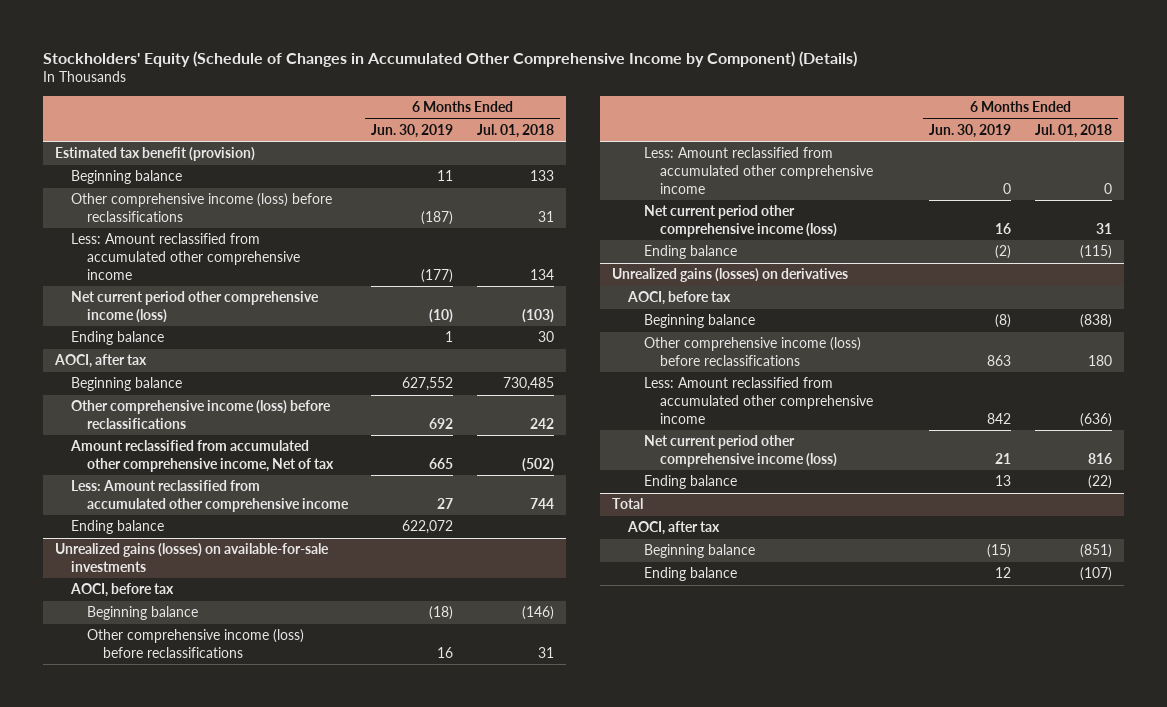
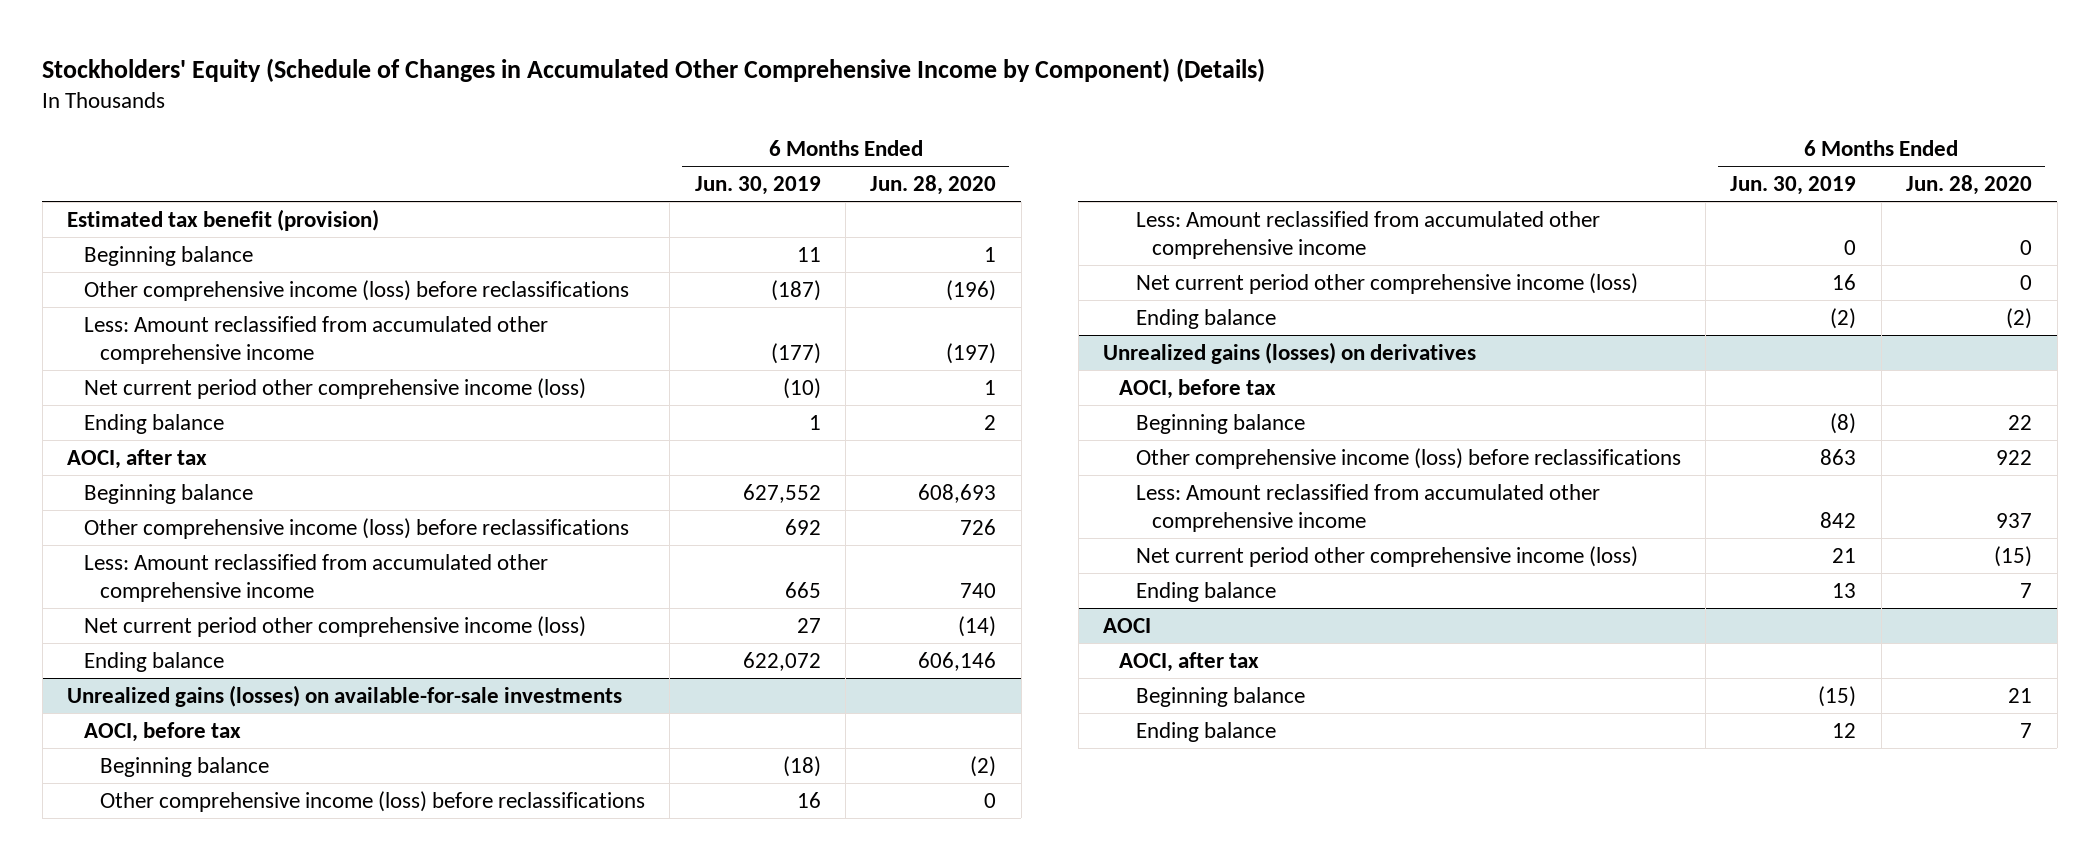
- | 6 Months Ended Jun. 30, 2019 | 6 Months Ended Jul. 01, 2018
+ | 6 Months Ended Jun. 30, 2019 | 6 Months Ended Jun. 28, 2020
- Amount reclassified from accumulated other comprehensive income, Net of tax | 665 | (502)
- Less: Amount reclassified from accumulated other comprehensive income | 27 | 744
+ Less: Amount reclassified from accumulated other comprehensive income | 665 | 740
+ Net current period other comprehensive income (loss) | 27 | (14)
- Total
+ AOCI

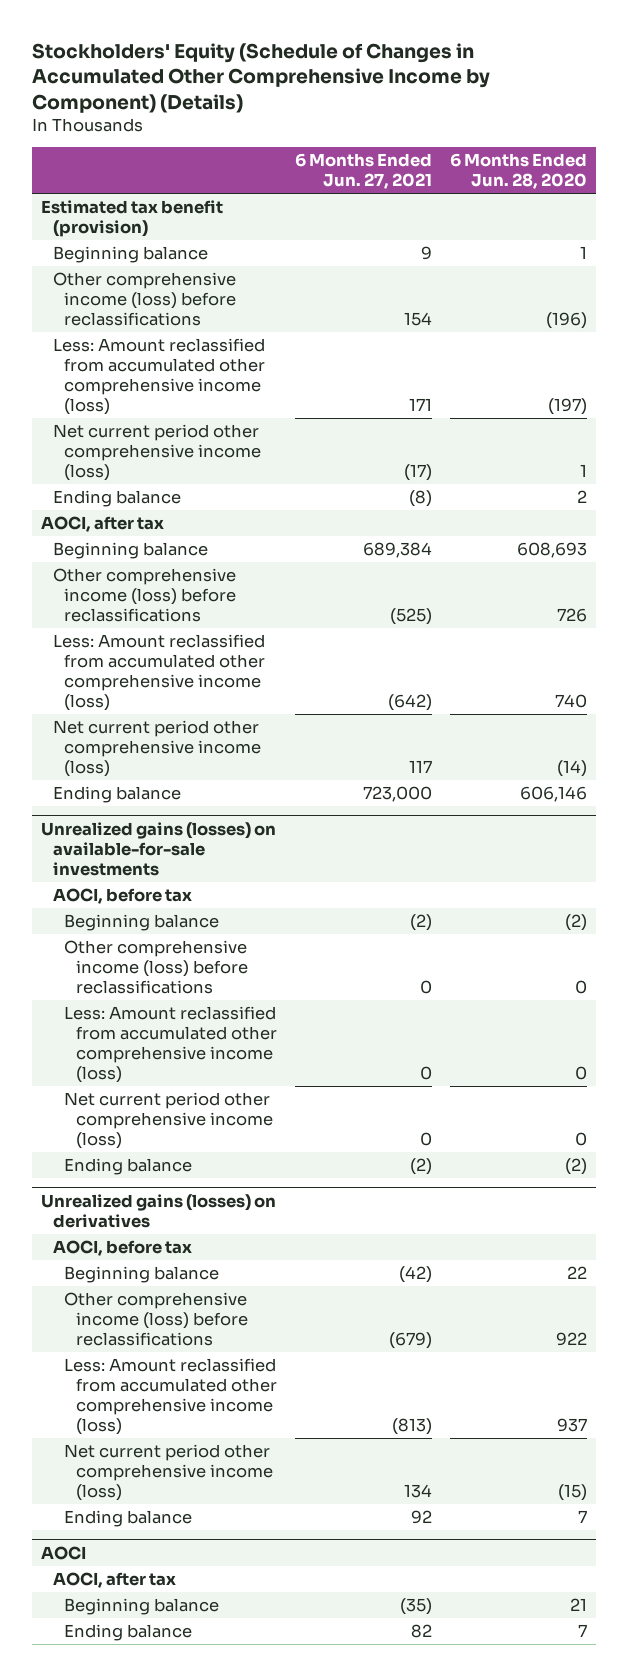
- | 6 Months Ended Jun. 30, 2019 | 6 Months Ended Jun. 28, 2020
+ | 6 Months Ended Jun. 27, 2021 | 6 Months Ended Jun. 28, 2020
- Less: Amount reclassified from accumulated other comprehensive income | (177) | (197)
+ Less: Amount reclassified from accumulated other comprehensive income (loss) | 171 | (197)
- Less: Amount reclassified from accumulated other comprehensive income | 665 | 740
+ Less: Amount reclassified from accumulated other comprehensive income (loss) | (642) | 740
@ Unrealized gains (losses) on available-for-sale investments
- Less: Amount reclassified from accumulated other comprehensive income | 0 | 0
+ Less: Amount reclassified from accumulated other comprehensive income (loss) | 0 | 0
@ Unrealized gains (losses) on derivatives
- Less: Amount reclassified from accumulated other comprehensive income | 842 | 937
+ Less: Amount reclassified from accumulated other comprehensive income (loss) | (813) | 937

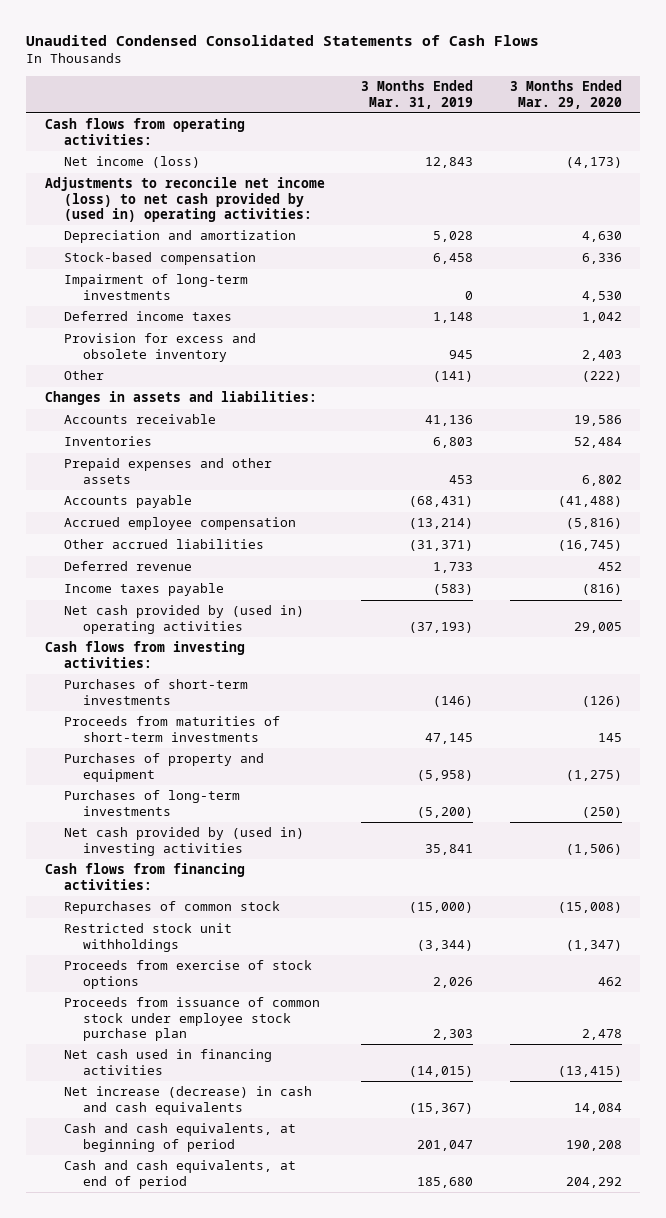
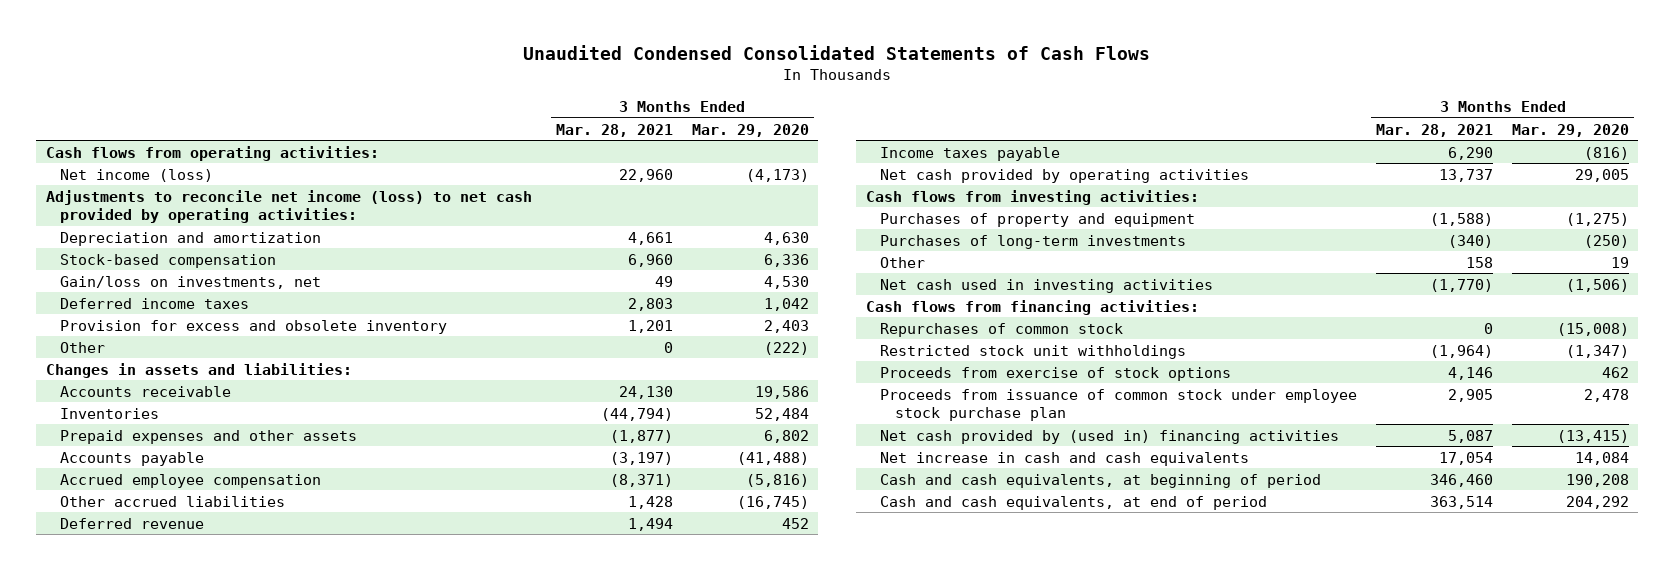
- | 3 Months Ended Mar. 31, 2019 | 3 Months Ended Mar. 29, 2020
+ | 3 Months Ended Mar. 28, 2021 | 3 Months Ended Mar. 29, 2020
- Adjustments to reconcile net income (loss) to net cash provided by (used in) operating activities:
+ Adjustments to reconcile net income (loss) to net cash provided by operating activities:
- Impairment of long-term investments | 0 | 4,530
+ Gain/loss on investments, net | 49 | 4,530
- Net cash provided by (used in) operating activities | (37,193) | 29,005
+ Net cash provided by operating activities | 13,737 | 29,005
- Purchases of short-term investments | (146) | (126)
- Proceeds from maturities of short-term investments | 47,145 | 145
- Net cash provided by (used in) investing activities | 35,841 | (1,506)
+ Other | 158 | 19
+ Net cash used in investing activities | (1,770) | (1,506)
- Net cash used in financing activities | (14,015) | (13,415)
- Net increase (decrease) in cash and cash equivalents | (15,367) | 14,084
+ Net cash provided by (used in) financing activities | 5,087 | (13,415)
+ Net increase in cash and cash equivalents | 17,054 | 14,084

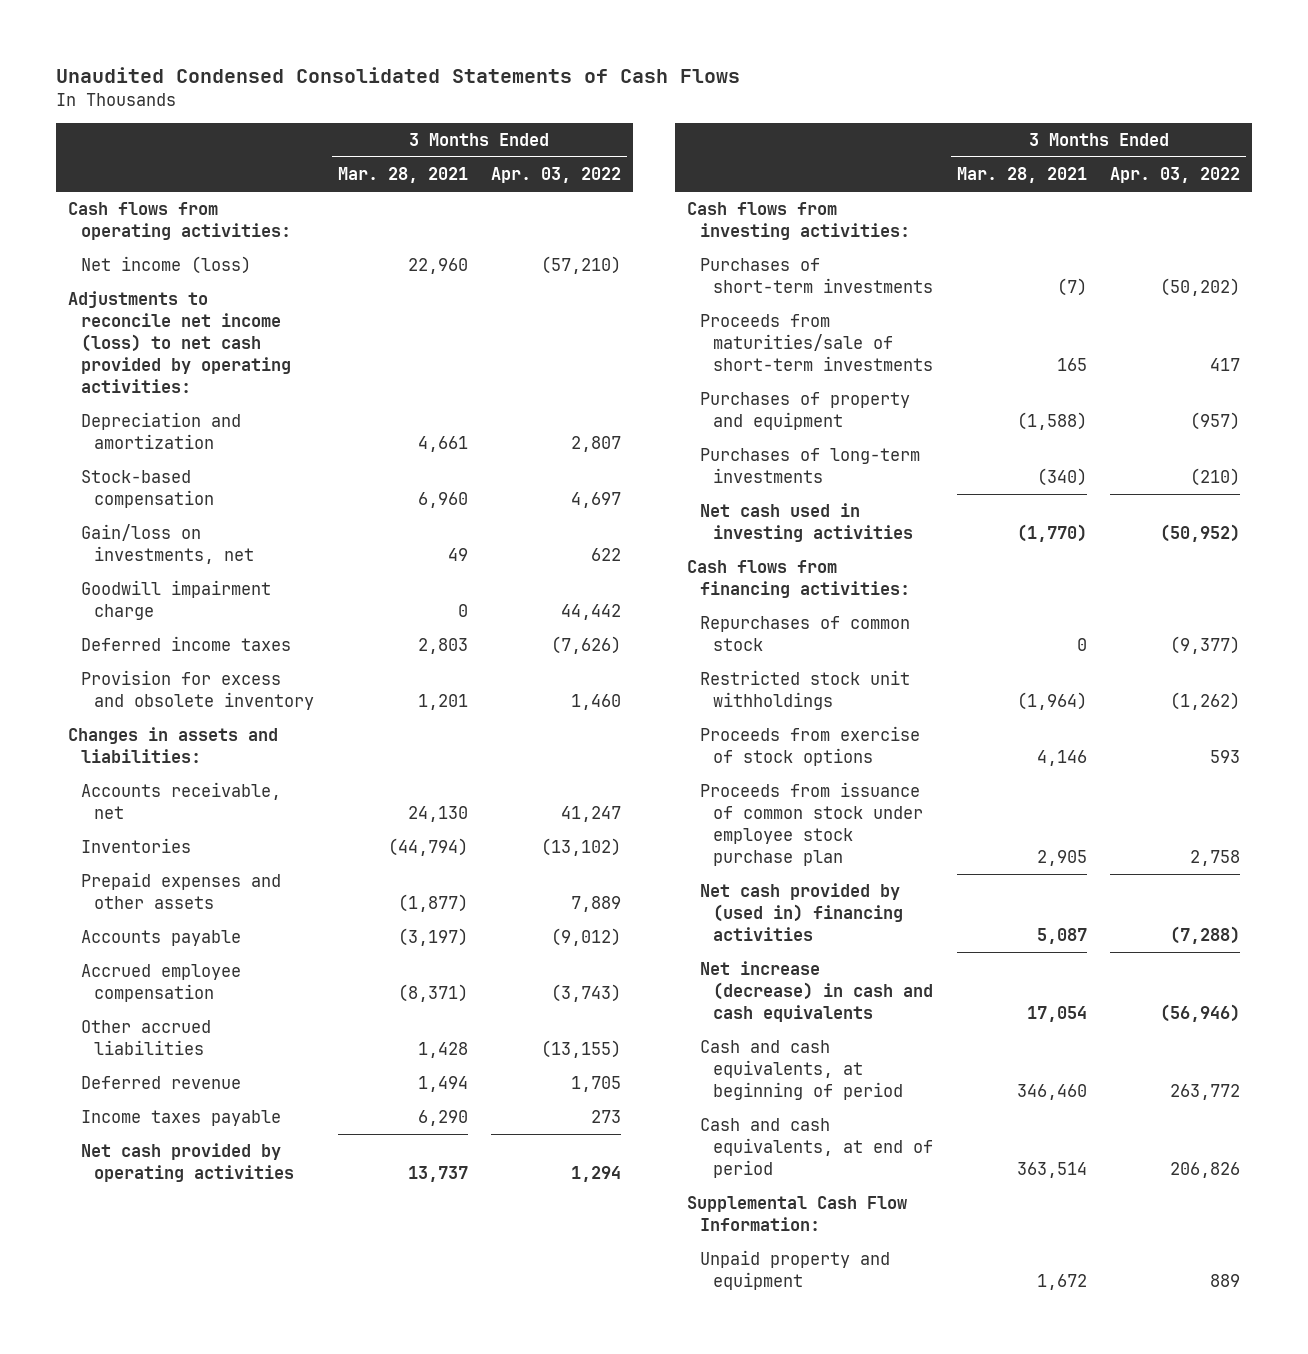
- | 3 Months Ended Mar. 28, 2021 | 3 Months Ended Mar. 29, 2020
+ | 3 Months Ended Mar. 28, 2021 | 3 Months Ended Apr. 03, 2022
+ Goodwill impairment charge | 0 | 44,442
- Other | 0 | (222)
- Accounts receivable | 24,130 | 19,586
+ Accounts receivable, net | 24,130 | 41,247
+ Purchases of short-term investments | (7) | (50,202)
+ Proceeds from maturities/sale of short-term investments | 165 | 417
- Other | 158 | 19
- Net increase in cash and cash equivalents | 17,054 | 14,084
+ Net increase (decrease) in cash and cash equivalents | 17,054 | (56,946)
+ Supplemental Cash Flow Information:
+ Unpaid property and equipment | 1,672 | 889

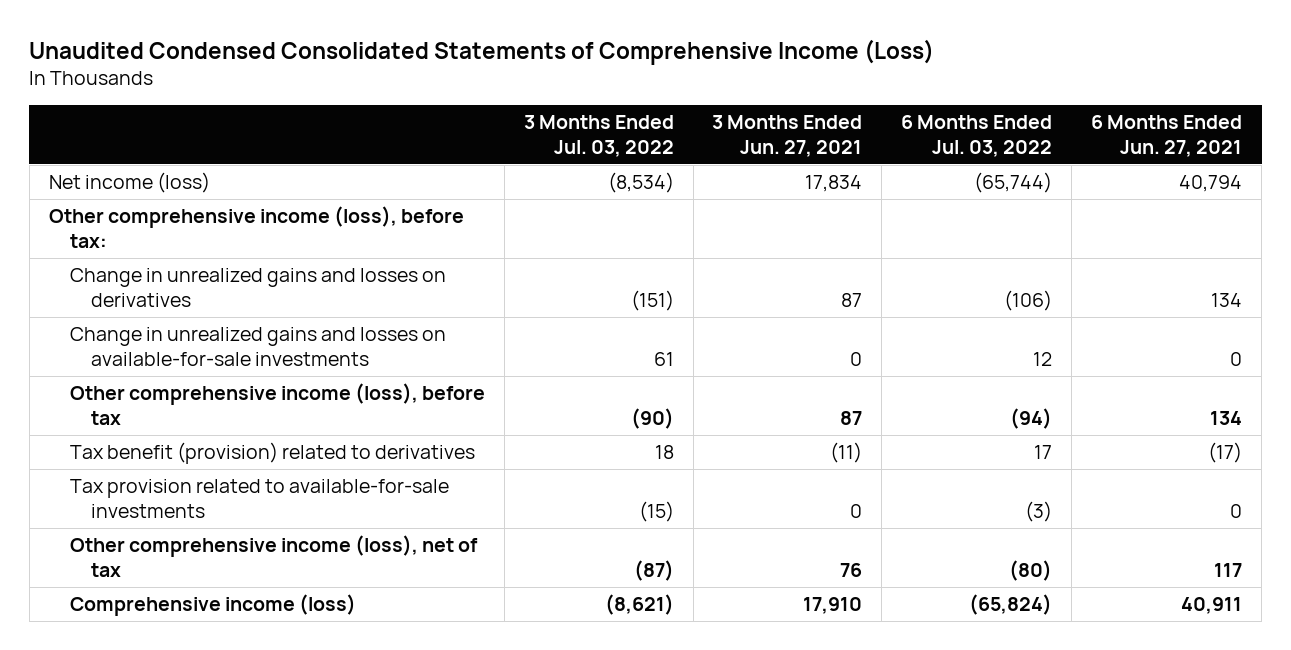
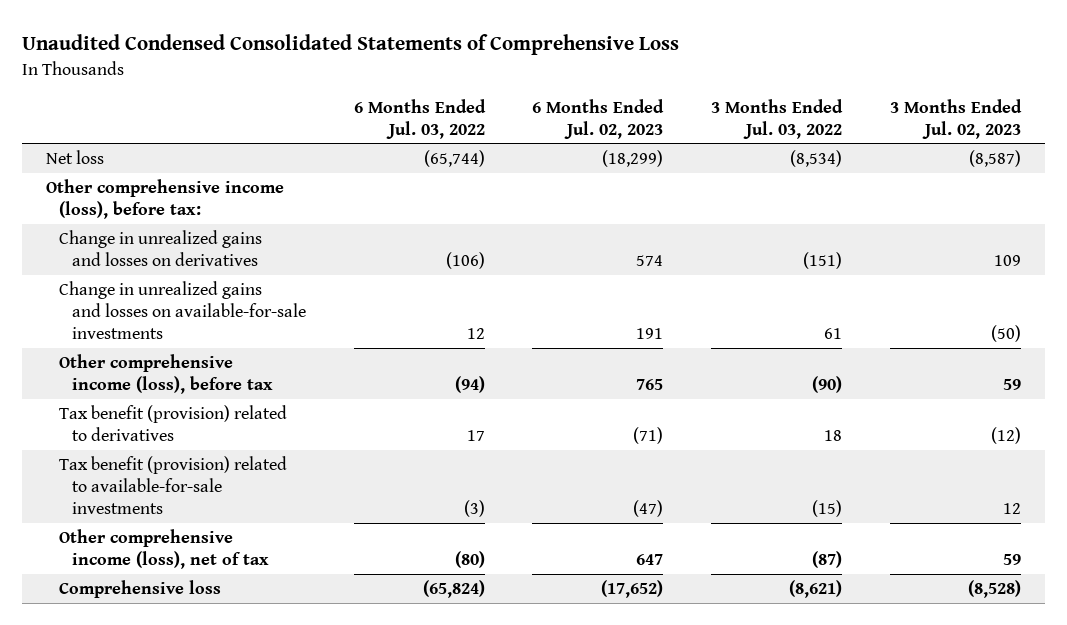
- Unaudited Condensed Consolidated Statements of Comprehensive Income (Loss)
+ Unaudited Condensed Consolidated Statements of Comprehensive Loss
- | 3 Months Ended Jul. 03, 2022 | 3 Months Ended Jun. 27, 2021 | 6 Months Ended Jul. 03, 2022 | 6 Months Ended Jun. 27, 2021
+ | 6 Months Ended Jul. 03, 2022 | 6 Months Ended Jul. 02, 2023 | 3 Months Ended Jul. 03, 2022 | 3 Months Ended Jul. 02, 2023
- Net income (loss) | (8,534) | 17,834 | (65,744) | 40,794
+ Net loss | (65,744) | (18,299) | (8,534) | (8,587)
- Tax provision related to available-for-sale investments | (15) | 0 | (3) | 0
+ Tax benefit (provision) related to available-for-sale investments | (3) | (47) | (15) | 12
- Comprehensive income (loss) | (8,621) | 17,910 | (65,824) | 40,911
+ Comprehensive loss | (65,824) | (17,652) | (8,621) | (8,528)

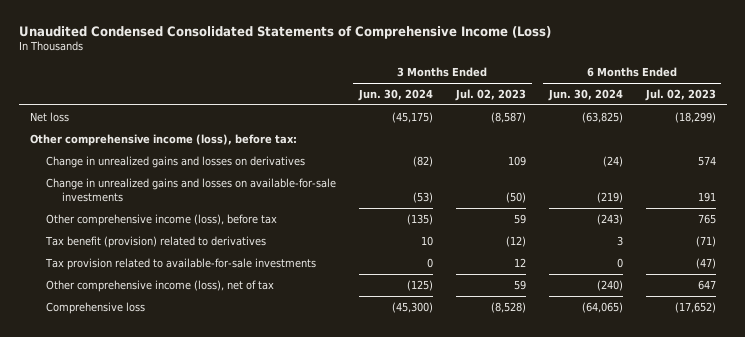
- Unaudited Condensed Consolidated Statements of Comprehensive Loss
+ Unaudited Condensed Consolidated Statements of Comprehensive Income (Loss)
- | 6 Months Ended Jul. 03, 2022 | 6 Months Ended Jul. 02, 2023 | 3 Months Ended Jul. 03, 2022 | 3 Months Ended Jul. 02, 2023
+ | 3 Months Ended Jun. 30, 2024 | 3 Months Ended Jul. 02, 2023 | 6 Months Ended Jun. 30, 2024 | 6 Months Ended Jul. 02, 2023
- Tax benefit (provision) related to available-for-sale investments | (3) | (47) | (15) | 12
+ Tax provision related to available-for-sale investments | 0 | 12 | 0 | (47)

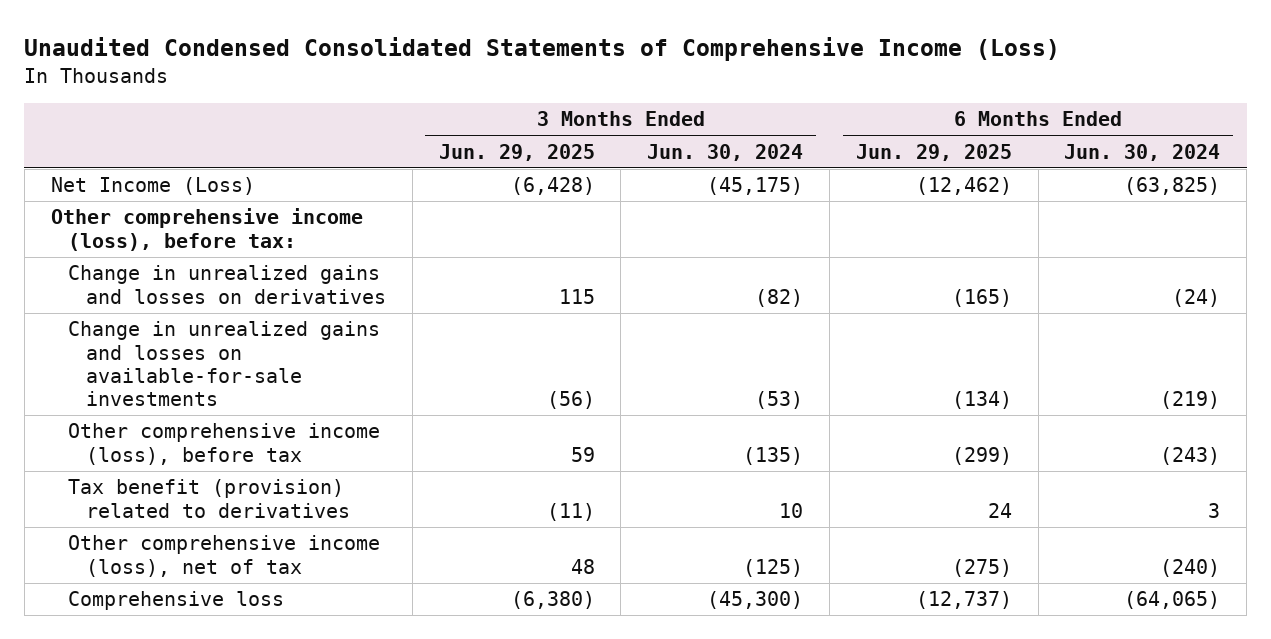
- | 3 Months Ended Jun. 30, 2024 | 3 Months Ended Jul. 02, 2023 | 6 Months Ended Jun. 30, 2024 | 6 Months Ended Jul. 02, 2023
+ | 3 Months Ended Jun. 29, 2025 | 3 Months Ended Jun. 30, 2024 | 6 Months Ended Jun. 29, 2025 | 6 Months Ended Jun. 30, 2024
- Net loss | (45,175) | (8,587) | (63,825) | (18,299)
+ Net Income (Loss) | (6,428) | (45,175) | (12,462) | (63,825)
- Tax provision related to available-for-sale investments | 0 | 12 | 0 | (47)

